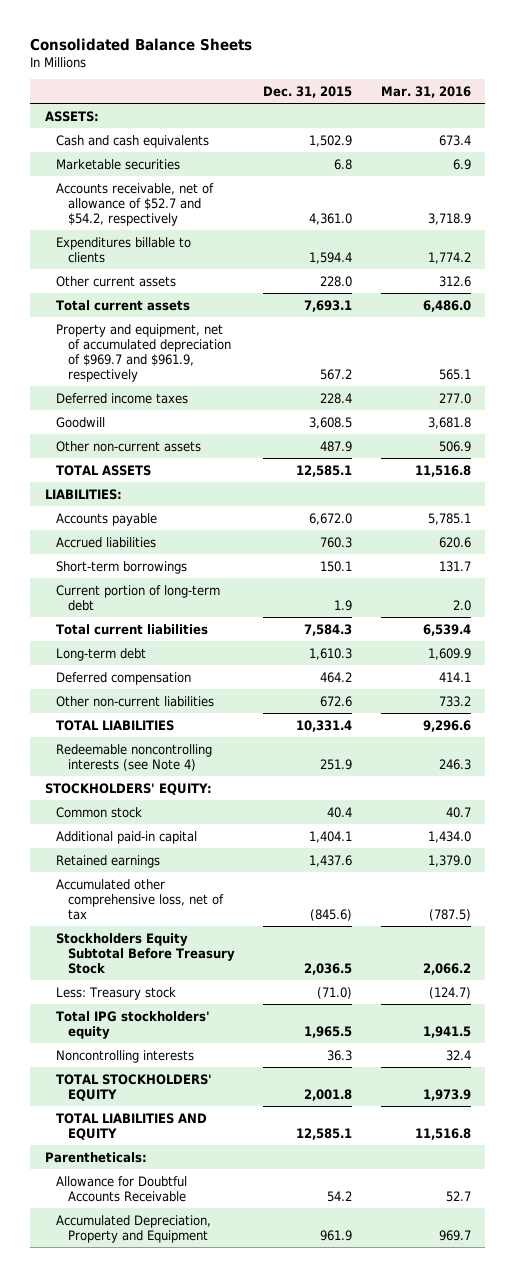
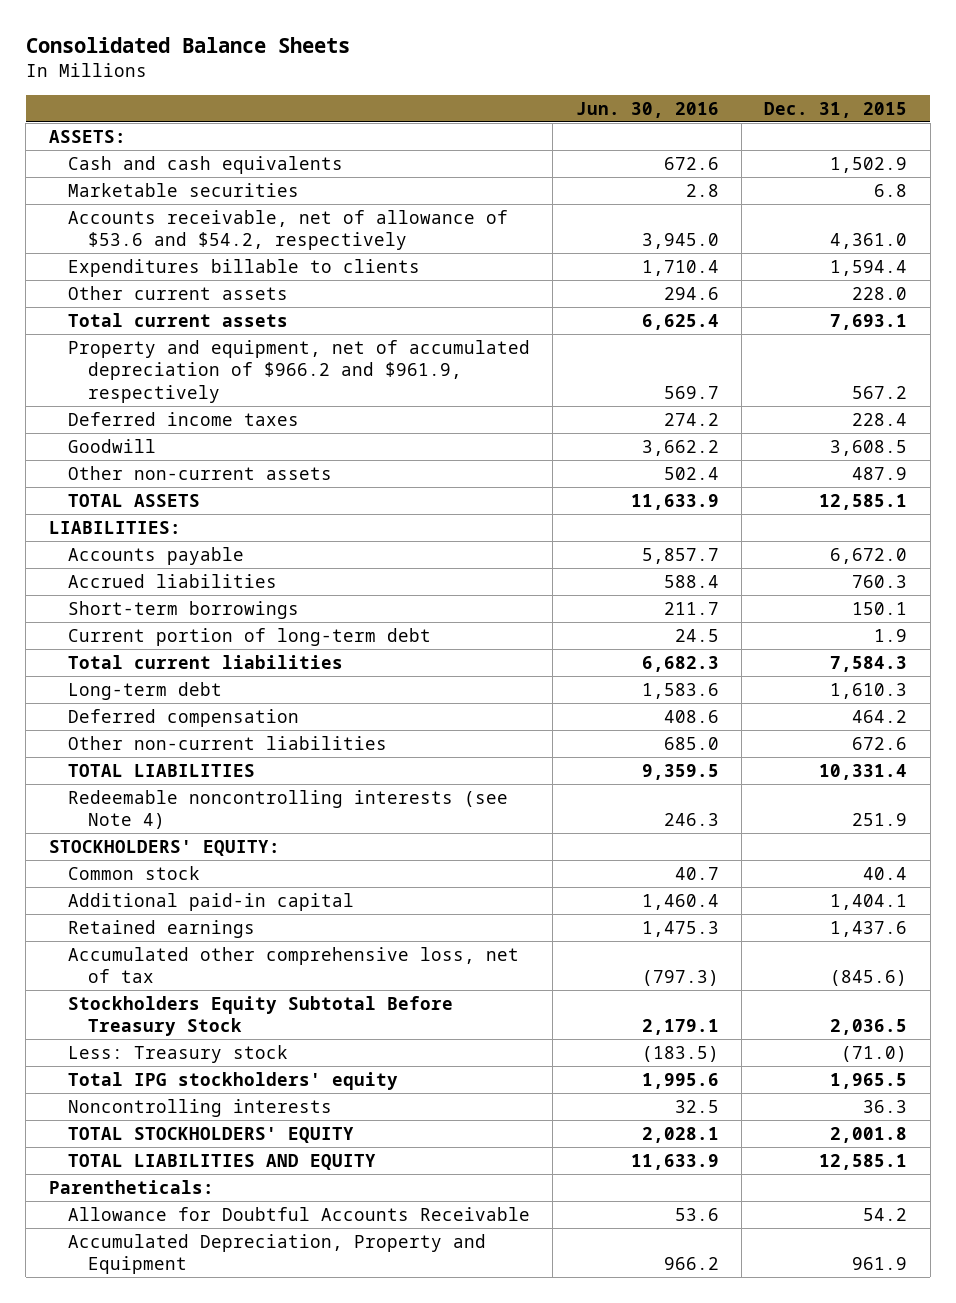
- | Dec. 31, 2015 | Mar. 31, 2016
+ | Jun. 30, 2016 | Dec. 31, 2015
- Accounts receivable, net of allowance of $52.7 and $54.2, respectively | 4,361.0 | 3,718.9
+ Accounts receivable, net of allowance of $53.6 and $54.2, respectively | 3,945.0 | 4,361.0
- Property and equipment, net of accumulated depreciation of $969.7 and $961.9, respectively | 567.2 | 565.1
+ Property and equipment, net of accumulated depreciation of $966.2 and $961.9, respectively | 569.7 | 567.2

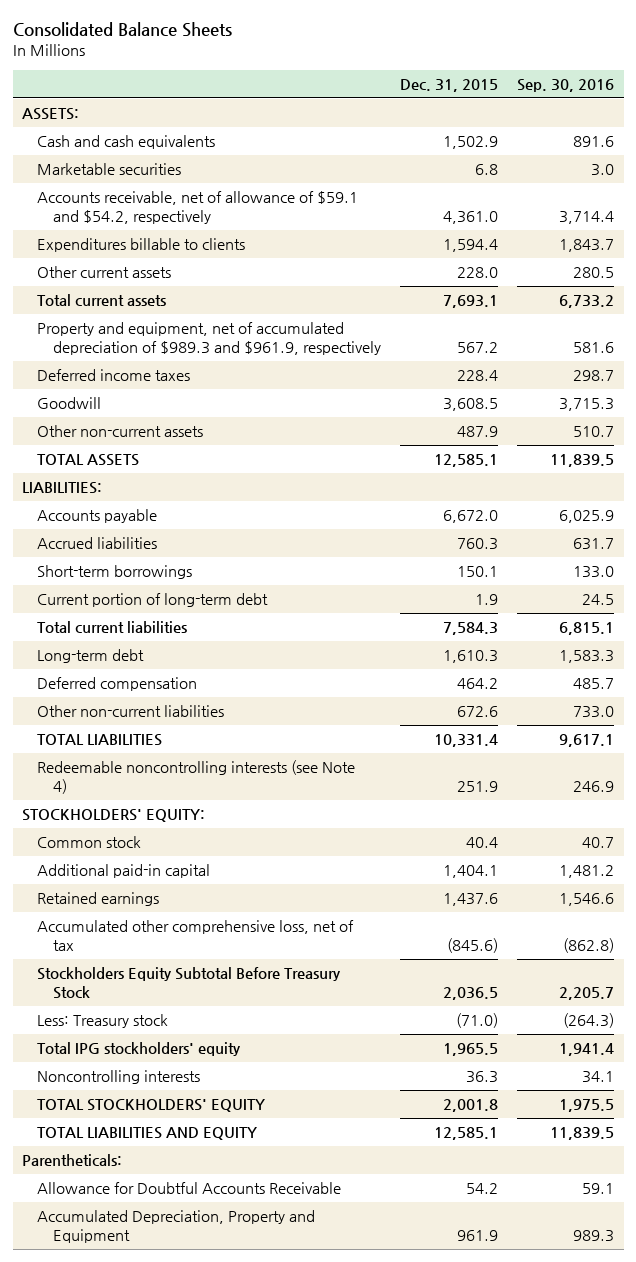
- | Jun. 30, 2016 | Dec. 31, 2015
+ | Dec. 31, 2015 | Sep. 30, 2016
- Accounts receivable, net of allowance of $53.6 and $54.2, respectively | 3,945.0 | 4,361.0
+ Accounts receivable, net of allowance of $59.1 and $54.2, respectively | 4,361.0 | 3,714.4
- Property and equipment, net of accumulated depreciation of $966.2 and $961.9, respectively | 569.7 | 567.2
+ Property and equipment, net of accumulated depreciation of $989.3 and $961.9, respectively | 567.2 | 581.6

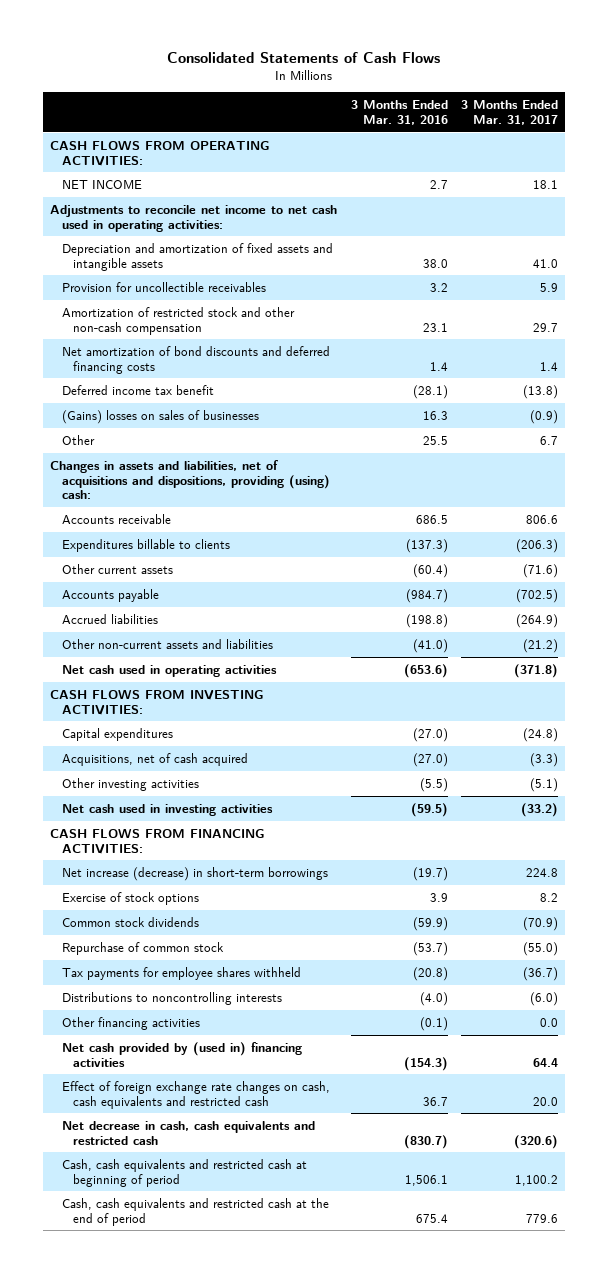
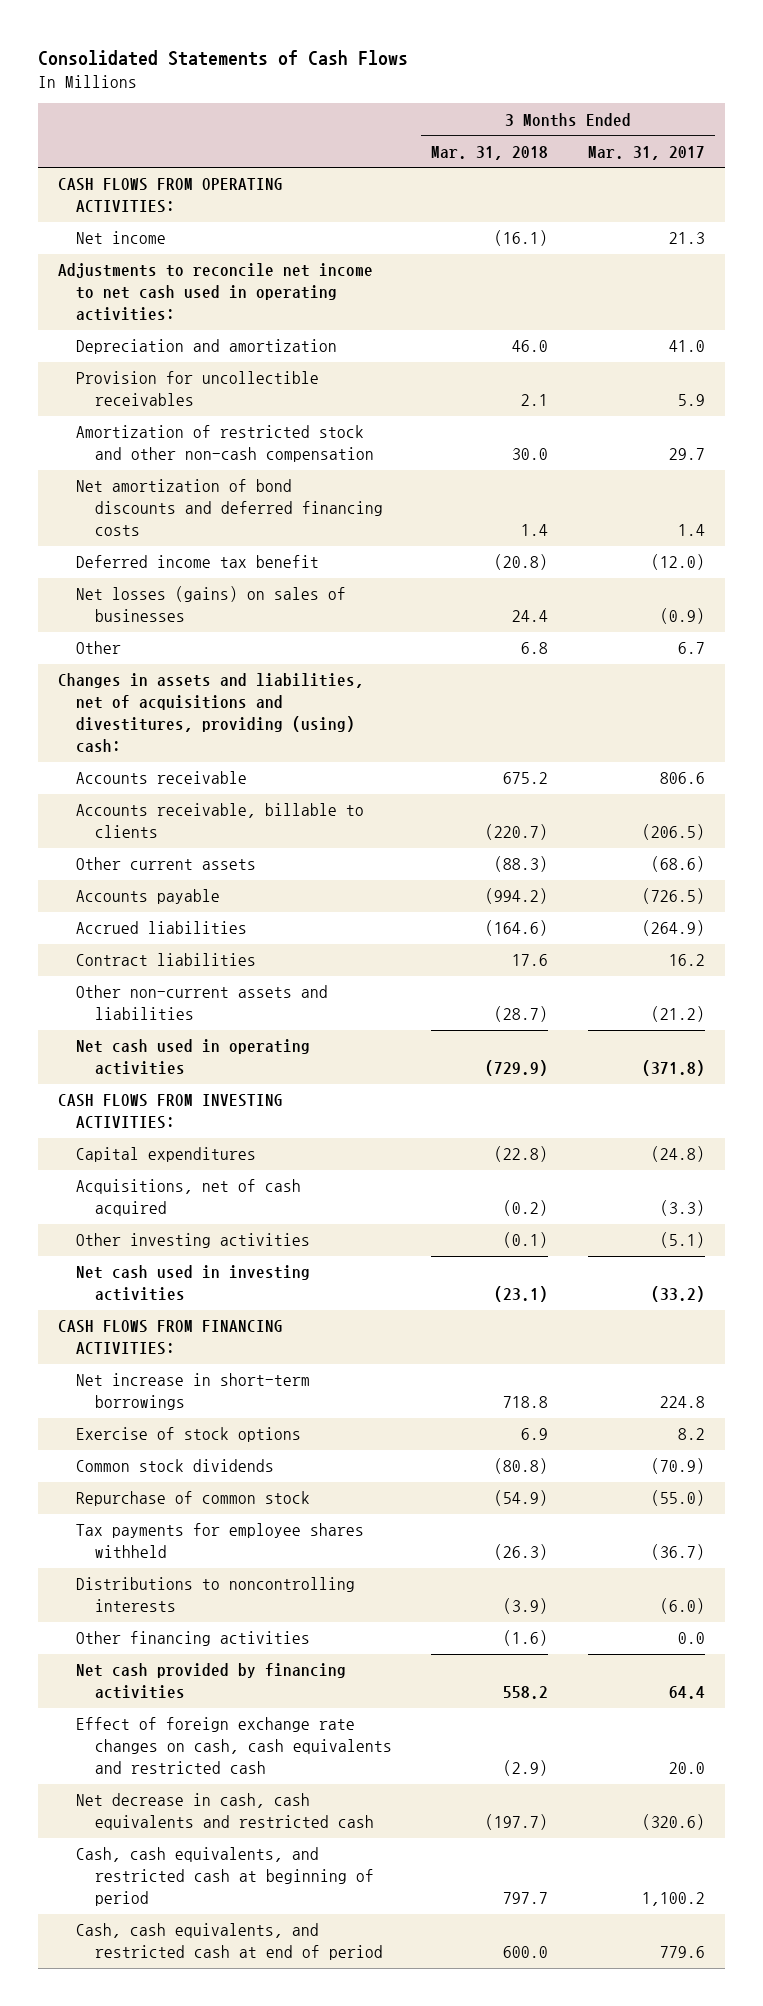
- | 3 Months Ended Mar. 31, 2016 | 3 Months Ended Mar. 31, 2017
+ | 3 Months Ended Mar. 31, 2018 | 3 Months Ended Mar. 31, 2017
- NET INCOME | 2.7 | 18.1
+ Net income | (16.1) | 21.3
- Depreciation and amortization of fixed assets and intangible assets | 38.0 | 41.0
+ Depreciation and amortization | 46.0 | 41.0
- Deferred income tax benefit | (28.1) | (13.8)
- (Gains) losses on sales of businesses | 16.3 | (0.9)
+ Deferred income tax benefit | (20.8) | (12.0)
+ Net losses (gains) on sales of businesses | 24.4 | (0.9)
- Changes in assets and liabilities, net of acquisitions and dispositions, providing (using) cash:
+ Changes in assets and liabilities, net of acquisitions and divestitures, providing (using) cash:
- Expenditures billable to clients | (137.3) | (206.3)
- Other current assets | (60.4) | (71.6)
- Accounts payable | (984.7) | (702.5)
+ Accounts receivable, billable to clients | (220.7) | (206.5)
+ Other current assets | (88.3) | (68.6)
+ Accounts payable | (994.2) | (726.5)
+ Contract liabilities | 17.6 | 16.2
- Net increase (decrease) in short-term borrowings | (19.7) | 224.8
+ Net increase in short-term borrowings | 718.8 | 224.8
- Net cash provided by (used in) financing activities | (154.3) | 64.4
+ Net cash provided by financing activities | 558.2 | 64.4
- Cash, cash equivalents and restricted cash at beginning of period | 1,506.1 | 1,100.2
- Cash, cash equivalents and restricted cash at the end of period | 675.4 | 779.6
+ Cash, cash equivalents, and restricted cash at beginning of period | 797.7 | 1,100.2
+ Cash, cash equivalents, and restricted cash at end of period | 600.0 | 779.6

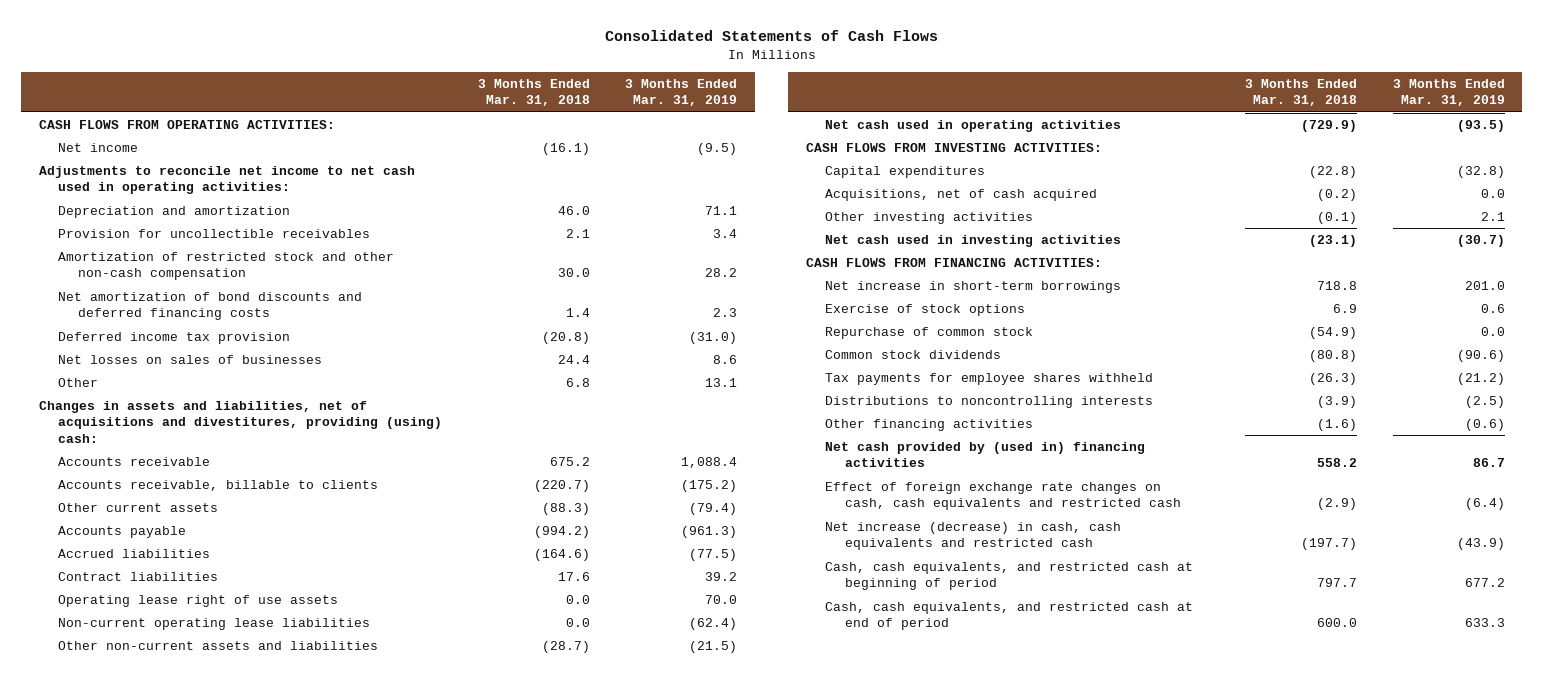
- | 3 Months Ended Mar. 31, 2018 | 3 Months Ended Mar. 31, 2017
+ | 3 Months Ended Mar. 31, 2018 | 3 Months Ended Mar. 31, 2019
- Deferred income tax benefit | (20.8) | (12.0)
- Net losses (gains) on sales of businesses | 24.4 | (0.9)
+ Deferred income tax provision | (20.8) | (31.0)
+ Net losses on sales of businesses | 24.4 | 8.6
+ Operating lease right of use assets | 0.0 | 70.0
+ Non-current operating lease liabilities | 0.0 | (62.4)
moved down: Common stock dividends | (80.8) | (90.6)
- Net cash provided by financing activities | 558.2 | 64.4
+ Net cash provided by (used in) financing activities | 558.2 | 86.7
- Net decrease in cash, cash equivalents and restricted cash | (197.7) | (320.6)
+ Net increase (decrease) in cash, cash equivalents and restricted cash | (197.7) | (43.9)

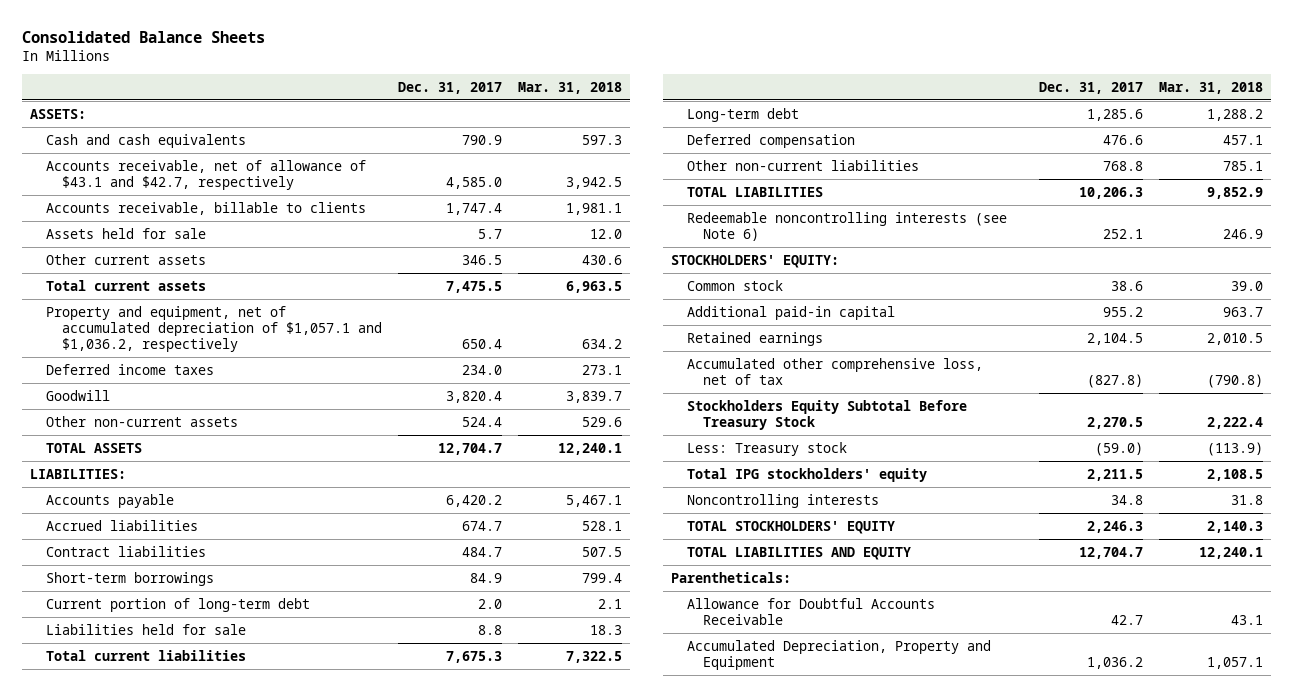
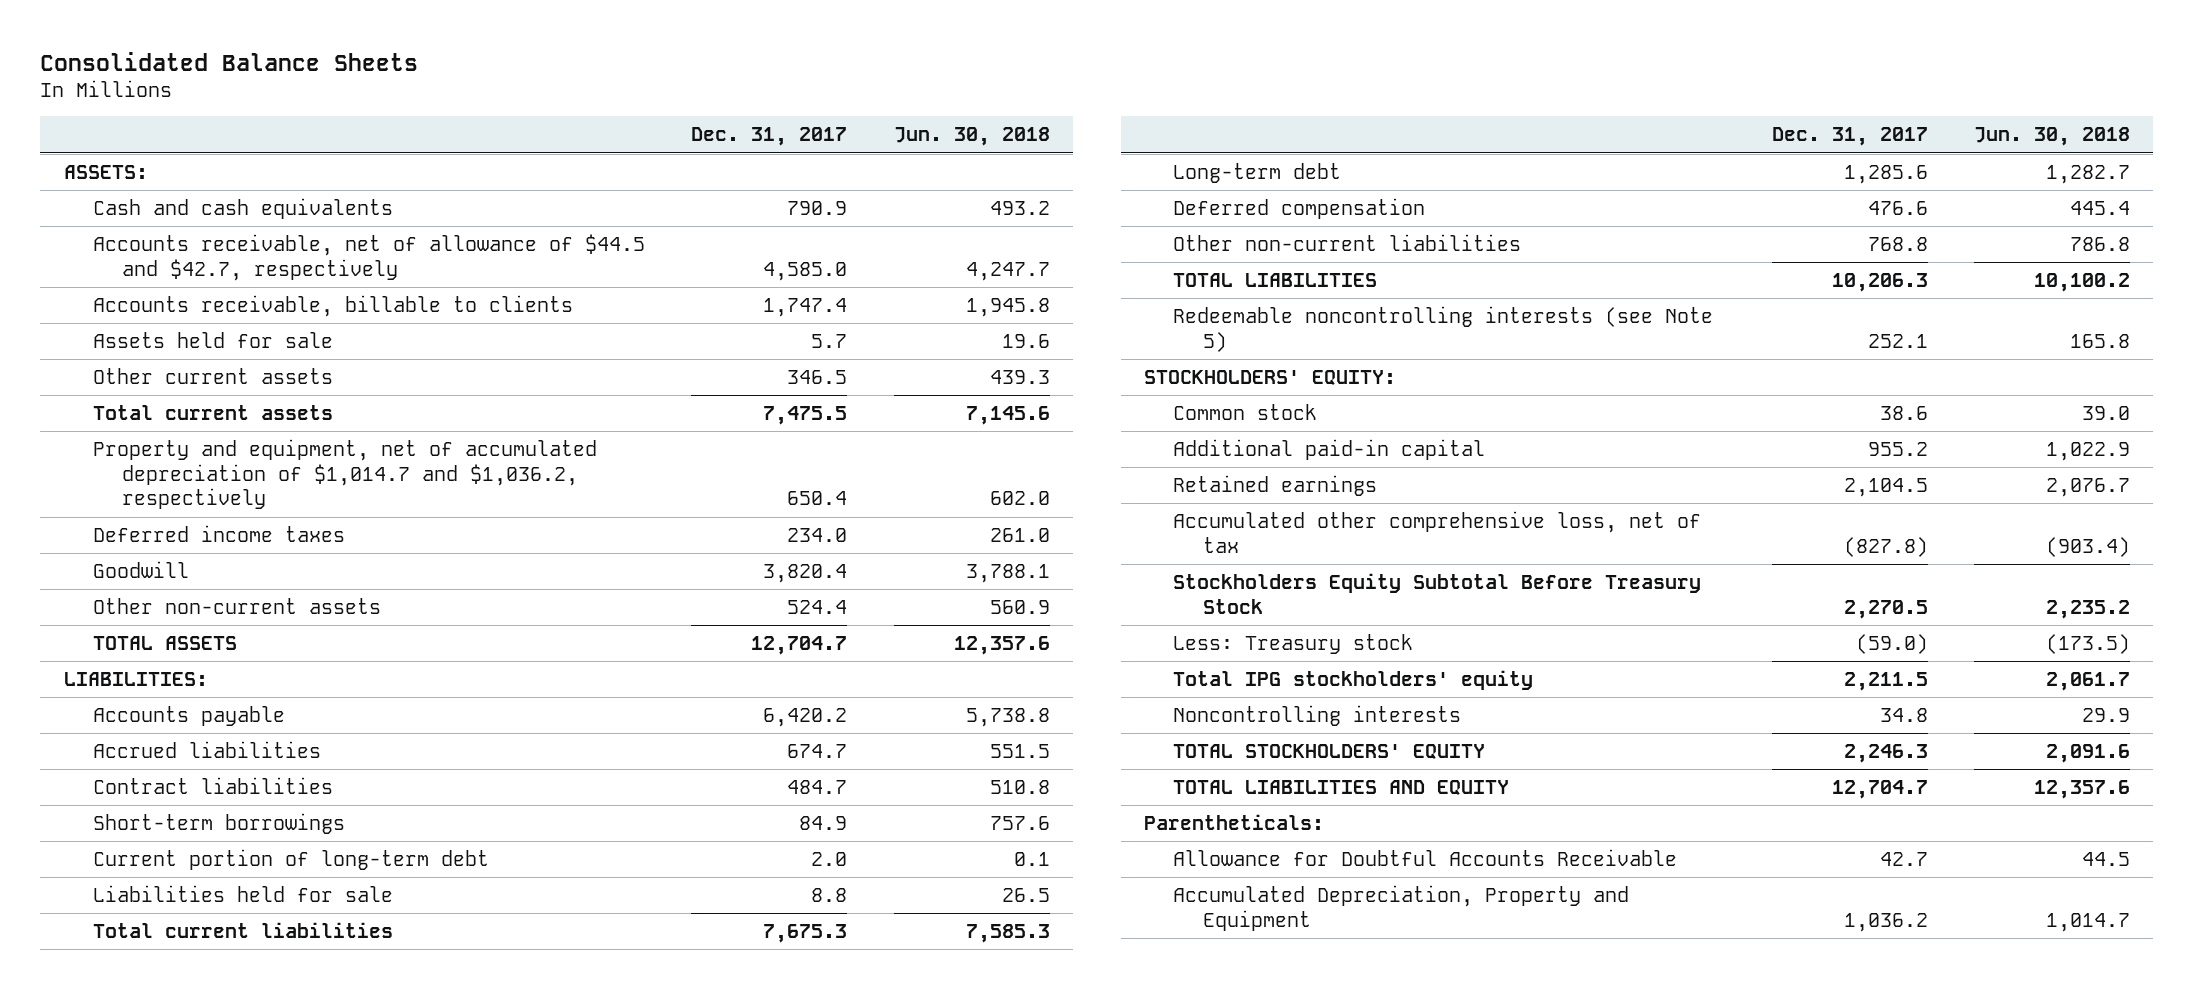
- | Dec. 31, 2017 | Mar. 31, 2018
+ | Dec. 31, 2017 | Jun. 30, 2018
- Accounts receivable, net of allowance of $43.1 and $42.7, respectively | 4,585.0 | 3,942.5
+ Accounts receivable, net of allowance of $44.5 and $42.7, respectively | 4,585.0 | 4,247.7
- Property and equipment, net of accumulated depreciation of $1,057.1 and $1,036.2, respectively | 650.4 | 634.2
+ Property and equipment, net of accumulated depreciation of $1,014.7 and $1,036.2, respectively | 650.4 | 602.0
- Redeemable noncontrolling interests (see Note 6) | 252.1 | 246.9
+ Redeemable noncontrolling interests (see Note 5) | 252.1 | 165.8

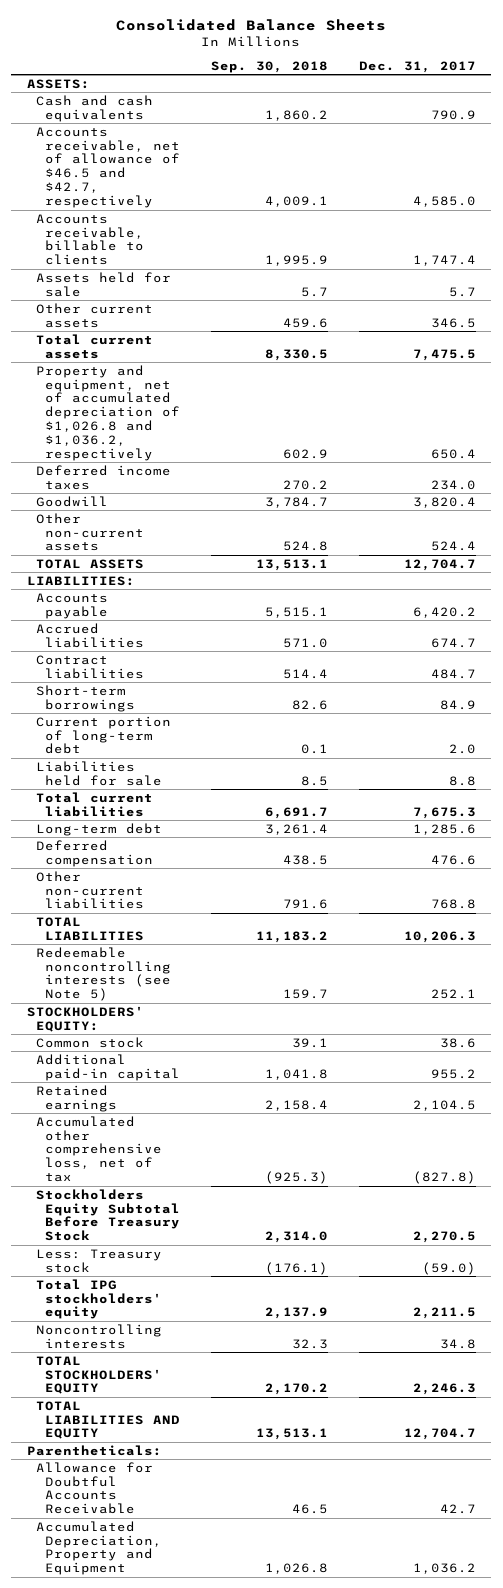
- | Dec. 31, 2017 | Jun. 30, 2018
+ | Sep. 30, 2018 | Dec. 31, 2017
- Accounts receivable, net of allowance of $44.5 and $42.7, respectively | 4,585.0 | 4,247.7
+ Accounts receivable, net of allowance of $46.5 and $42.7, respectively | 4,009.1 | 4,585.0
- Property and equipment, net of accumulated depreciation of $1,014.7 and $1,036.2, respectively | 650.4 | 602.0
+ Property and equipment, net of accumulated depreciation of $1,026.8 and $1,036.2, respectively | 602.9 | 650.4

